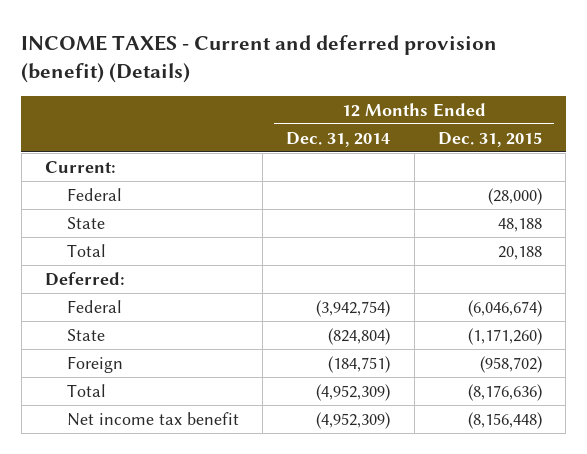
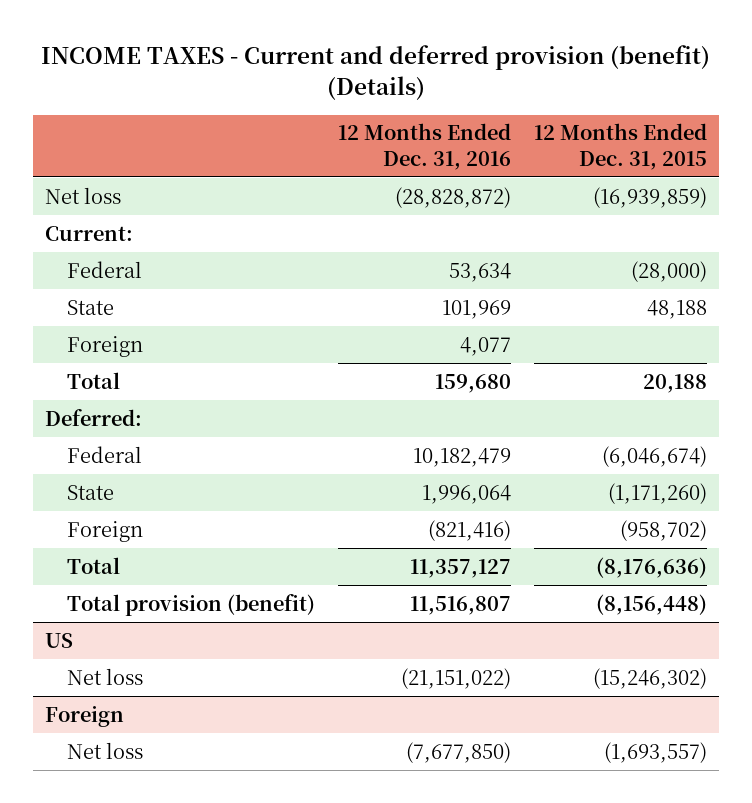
- | 12 Months Ended Dec. 31, 2014 | 12 Months Ended Dec. 31, 2015
+ | 12 Months Ended Dec. 31, 2016 | 12 Months Ended Dec. 31, 2015
+ Net loss | (28,828,872) | (16,939,859)
+ Foreign | 4,077 |
- Net income tax benefit | (4,952,309) | (8,156,448)
+ Total provision (benefit) | 11,516,807 | (8,156,448)
+ US
+ Net loss | (21,151,022) | (15,246,302)
+ Foreign
+ Net loss | (7,677,850) | (1,693,557)

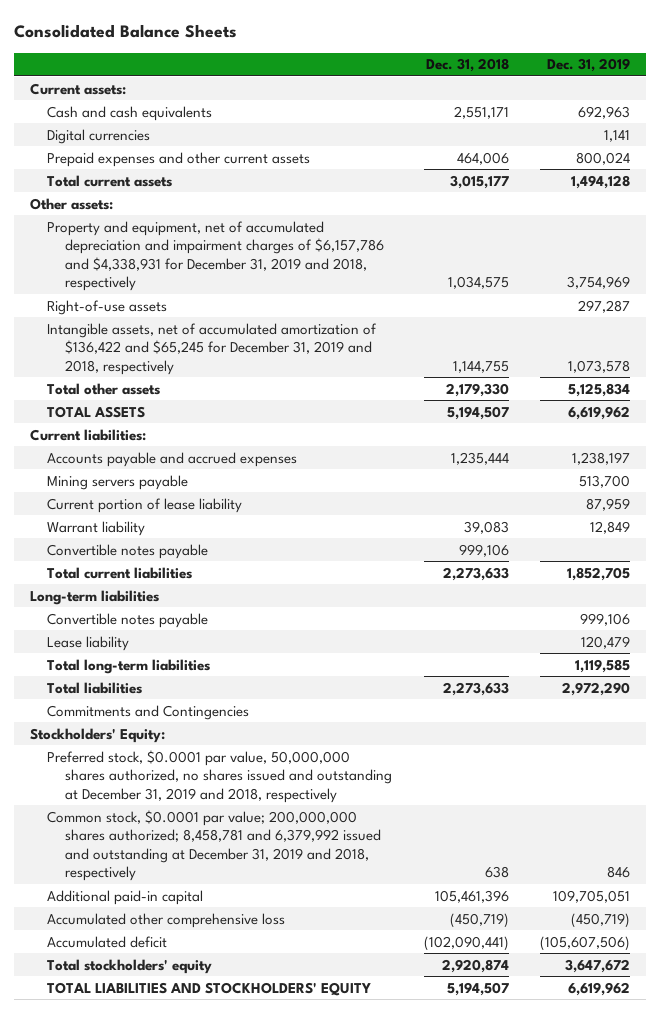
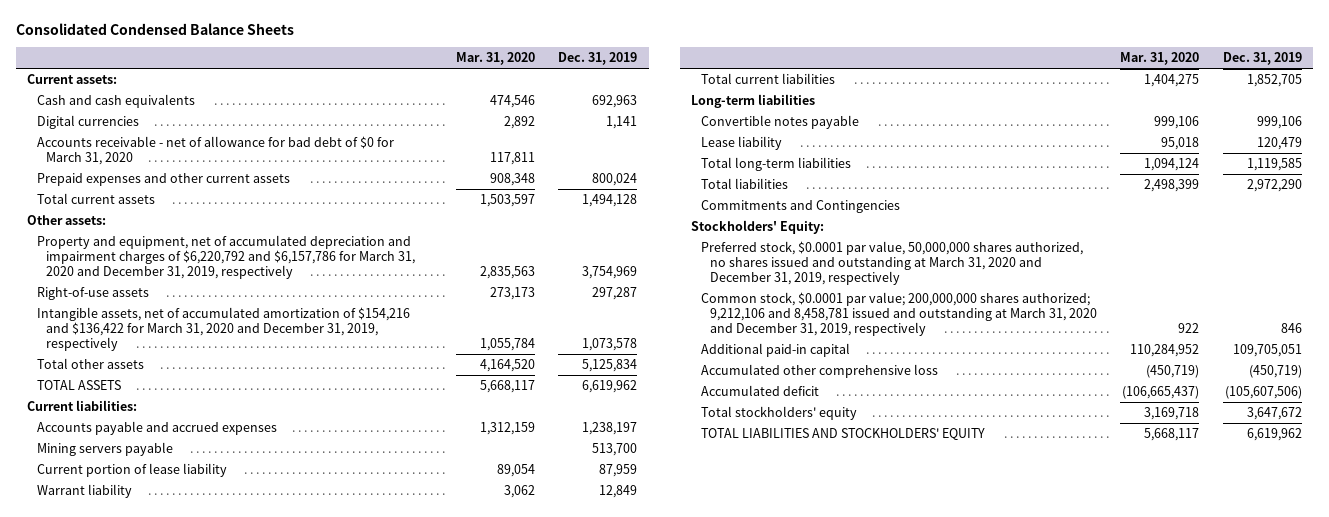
- Consolidated Balance Sheets
+ Consolidated Condensed Balance Sheets
- | Dec. 31, 2018 | Dec. 31, 2019
+ | Mar. 31, 2020 | Dec. 31, 2019
+ Accounts receivable - net of allowance for bad debt of $0 for March 31, 2020 | 117,811 |
- Property and equipment, net of accumulated depreciation and impairment charges of $6,157,786 and $4,338,931 for December 31, 2019 and 2018, respectively | 1,034,575 | 3,754,969
+ Property and equipment, net of accumulated depreciation and impairment charges of $6,220,792 and $6,157,786 for March 31, 2020 and December 31, 2019, respectively | 2,835,563 | 3,754,969
- Intangible assets, net of accumulated amortization of $136,422 and $65,245 for December 31, 2019 and 2018, respectively | 1,144,755 | 1,073,578
+ Intangible assets, net of accumulated amortization of $154,216 and $136,422 for March 31, 2020 and December 31, 2019, respectively | 1,055,784 | 1,073,578
- Convertible notes payable | 999,106 |
- Preferred stock, $0.0001 par value, 50,000,000 shares authorized, no shares issued and outstanding at December 31, 2019 and 2018, respectively
- Common stock, $0.0001 par value; 200,000,000 shares authorized; 8,458,781 and 6,379,992 issued and outstanding at December 31, 2019 and 2018, respectively | 638 | 846
+ Preferred stock, $0.0001 par value, 50,000,000 shares authorized, no shares issued and outstanding at March 31, 2020 and December 31, 2019, respectively
+ Common stock, $0.0001 par value; 200,000,000 shares authorized; 9,212,106 and 8,458,781 issued and outstanding at March 31, 2020 and December 31, 2019, respectively | 922 | 846

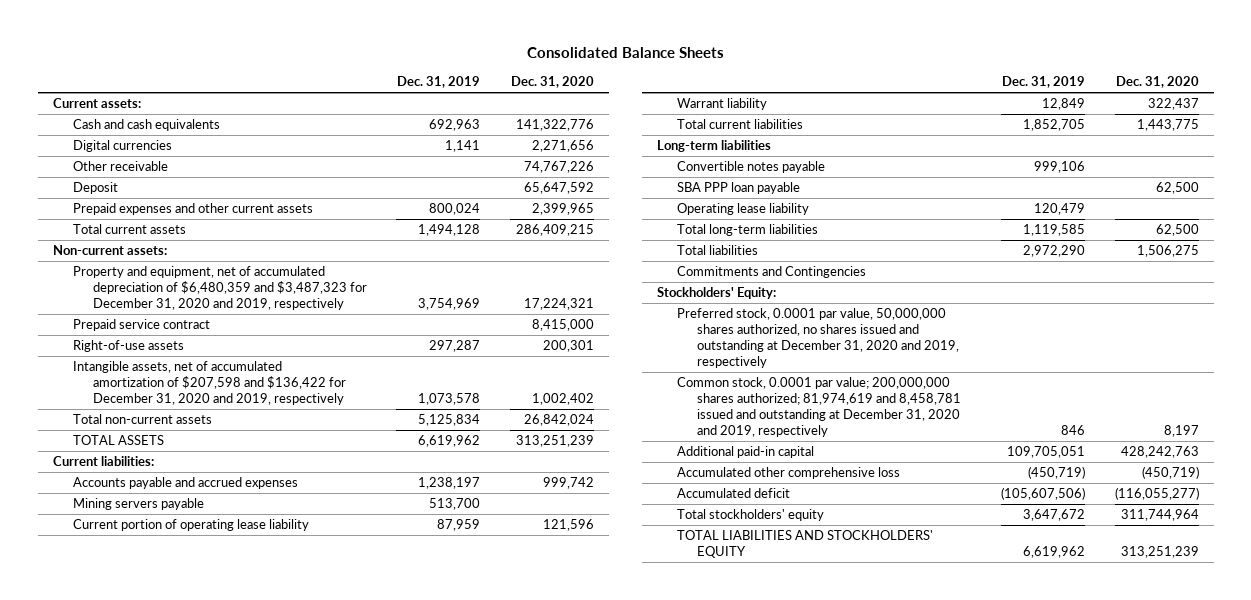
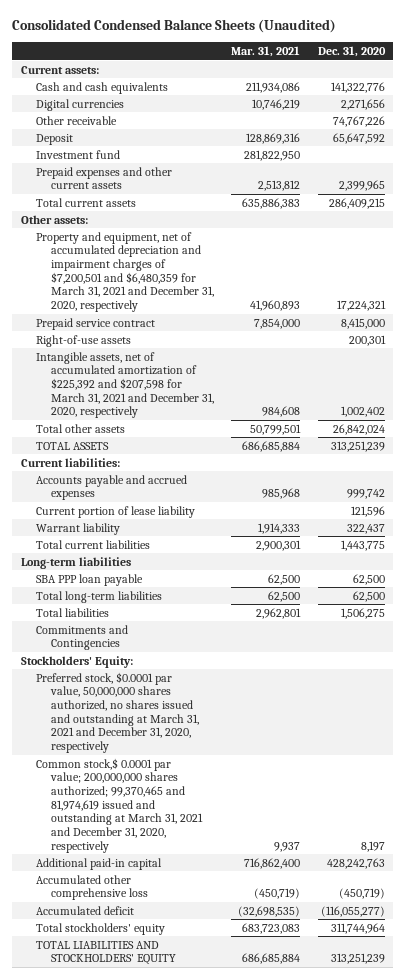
- Consolidated Balance Sheets
+ Consolidated Condensed Balance Sheets (Unaudited)
- | Dec. 31, 2019 | Dec. 31, 2020
+ | Mar. 31, 2021 | Dec. 31, 2020
+ Investment fund | 281,822,950 |
- Non-current assets:
- Property and equipment, net of accumulated depreciation of $6,480,359 and $3,487,323 for December 31, 2020 and 2019, respectively | 3,754,969 | 17,224,321
+ Other assets:
+ Property and equipment, net of accumulated depreciation and impairment charges of $7,200,501 and $6,480,359 for March 31, 2021 and December 31, 2020, respectively | 41,960,893 | 17,224,321
- Intangible assets, net of accumulated amortization of $207,598 and $136,422 for December 31, 2020 and 2019, respectively | 1,073,578 | 1,002,402
- Total non-current assets | 5,125,834 | 26,842,024
+ Intangible assets, net of accumulated amortization of $225,392 and $207,598 for March 31, 2021 and December 31, 2020, respectively | 984,608 | 1,002,402
+ Total other assets | 50,799,501 | 26,842,024
- Mining servers payable | 513,700 |
- Current portion of operating lease liability | 87,959 | 121,596
+ Current portion of lease liability | | 121,596
- Convertible notes payable | 999,106 |
- Operating lease liability | 120,479 |
- Preferred stock, 0.0001 par value, 50,000,000 shares authorized, no shares issued and outstanding at December 31, 2020 and 2019, respectively
- Common stock, 0.0001 par value; 200,000,000 shares authorized; 81,974,619 and 8,458,781 issued and outstanding at December 31, 2020 and 2019, respectively | 846 | 8,197
+ Preferred stock, $0.0001 par value, 50,000,000 shares authorized, no shares issued and outstanding at March 31, 2021 and December 31, 2020, respectively
+ Common stock,$ 0.0001 par value; 200,000,000 shares authorized; 99,370,465 and 81,974,619 issued and outstanding at March 31, 2021 and December 31, 2020, respectively | 9,937 | 8,197

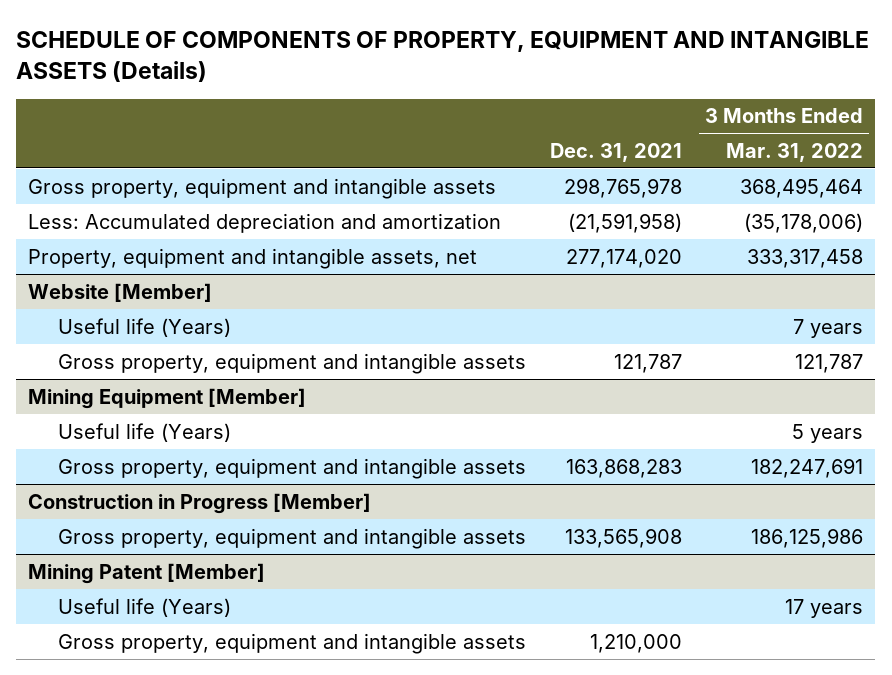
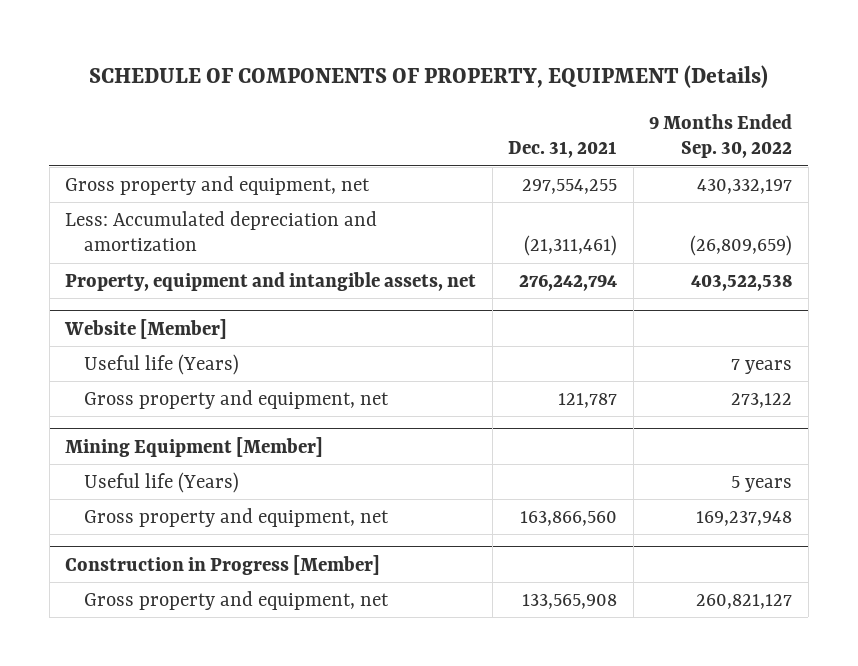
- SCHEDULE OF COMPONENTS OF PROPERTY, EQUIPMENT AND INTANGIBLE ASSETS (Details)
+ SCHEDULE OF COMPONENTS OF PROPERTY, EQUIPMENT (Details)
- | Dec. 31, 2021 | 3 Months Ended Mar. 31, 2022
+ | Dec. 31, 2021 | 9 Months Ended Sep. 30, 2022
- Gross property, equipment and intangible assets | 298,765,978 | 368,495,464
- Less: Accumulated depreciation and amortization | (21,591,958) | (35,178,006)
- Property, equipment and intangible assets, net | 277,174,020 | 333,317,458
+ Gross property and equipment, net | 297,554,255 | 430,332,197
+ Less: Accumulated depreciation and amortization | (21,311,461) | (26,809,659)
+ Property, equipment and intangible assets, net | 276,242,794 | 403,522,538
@ Website [Member]
- Gross property, equipment and intangible assets | 121,787 | 121,787
+ Gross property and equipment, net | 121,787 | 273,122
@ Mining Equipment [Member]
- Gross property, equipment and intangible assets | 163,868,283 | 182,247,691
+ Gross property and equipment, net | 163,866,560 | 169,237,948
@ Construction in Progress [Member]
- Gross property, equipment and intangible assets | 133,565,908 | 186,125,986
- Mining Patent [Member]
- Useful life (Years) | | 17 years
- Gross property, equipment and intangible assets | 1,210,000 |
@ Construction in Progress [Member]
+ Gross property and equipment, net | 133,565,908 | 260,821,127

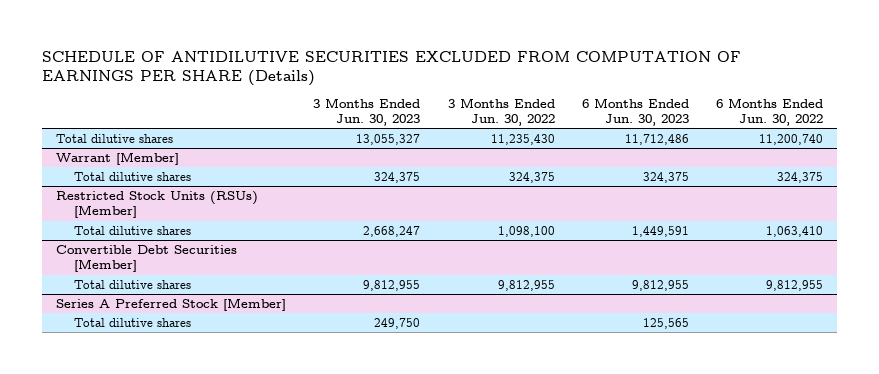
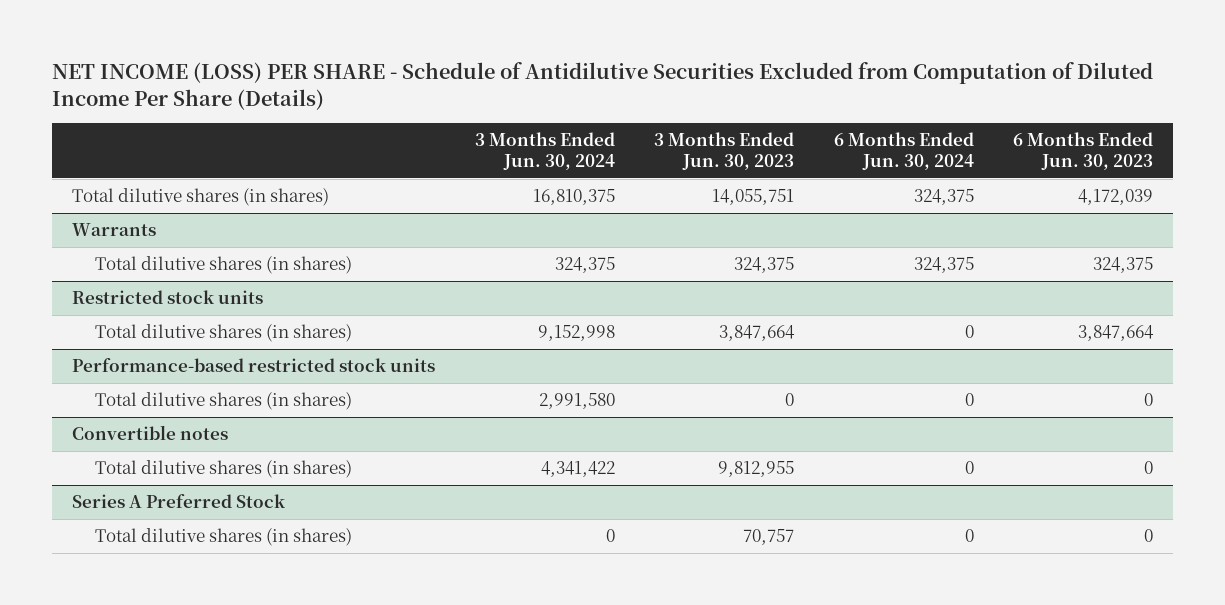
- SCHEDULE OF ANTIDILUTIVE SECURITIES EXCLUDED FROM COMPUTATION OF EARNINGS PER SHARE (Details)
+ NET INCOME (LOSS) PER SHARE - Schedule of Antidilutive Securities Excluded from Computation of Diluted Income Per Share (Details)
- | 3 Months Ended Jun. 30, 2023 | 3 Months Ended Jun. 30, 2022 | 6 Months Ended Jun. 30, 2023 | 6 Months Ended Jun. 30, 2022
+ | 3 Months Ended Jun. 30, 2024 | 3 Months Ended Jun. 30, 2023 | 6 Months Ended Jun. 30, 2024 | 6 Months Ended Jun. 30, 2023
- Total dilutive shares | 13,055,327 | 11,235,430 | 11,712,486 | 11,200,740
- Warrant [Member]
- Total dilutive shares | 324,375 | 324,375 | 324,375 | 324,375
- Restricted Stock Units (RSUs) [Member]
- Total dilutive shares | 2,668,247 | 1,098,100 | 1,449,591 | 1,063,410
- Convertible Debt Securities [Member]
- Total dilutive shares | 9,812,955 | 9,812,955 | 9,812,955 | 9,812,955
- Series A Preferred Stock [Member]
- Total dilutive shares | 249,750 | | 125,565 |
+ Total dilutive shares (in shares) | 16,810,375 | 14,055,751 | 324,375 | 4,172,039
+ Warrants
+ Total dilutive shares (in shares) | 324,375 | 324,375 | 324,375 | 324,375
+ Restricted stock units
+ Total dilutive shares (in shares) | 9,152,998 | 3,847,664 | 0 | 3,847,664
+ Performance-based restricted stock units
+ Total dilutive shares (in shares) | 2,991,580 | 0 | 0 | 0
+ Convertible notes
+ Total dilutive shares (in shares) | 4,341,422 | 9,812,955 | 0 | 0
+ Series A Preferred Stock
+ Total dilutive shares (in shares) | 0 | 70,757 | 0 | 0

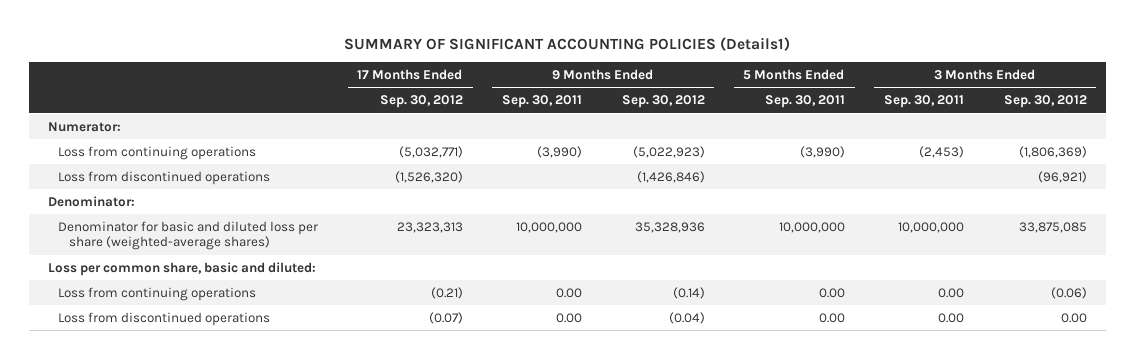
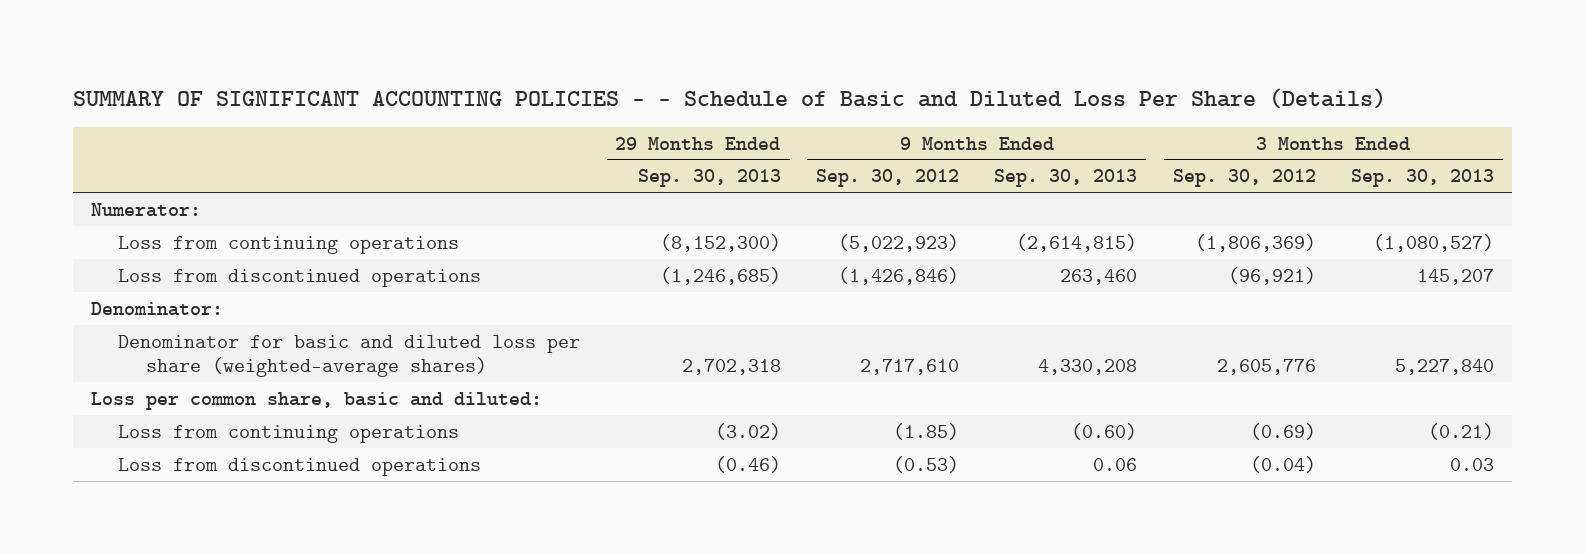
- SUMMARY OF SIGNIFICANT ACCOUNTING POLICIES (Details1)
+ SUMMARY OF SIGNIFICANT ACCOUNTING POLICIES - - Schedule of Basic and Diluted Loss Per Share (Details)
- | 17 Months Ended Sep. 30, 2012 | 9 Months Ended Sep. 30, 2011 | 9 Months Ended Sep. 30, 2012 | 5 Months Ended Sep. 30, 2011 | 3 Months Ended Sep. 30, 2011 | 3 Months Ended Sep. 30, 2012
+ | 29 Months Ended Sep. 30, 2013 | 9 Months Ended Sep. 30, 2012 | 9 Months Ended Sep. 30, 2013 | 3 Months Ended Sep. 30, 2012 | 3 Months Ended Sep. 30, 2013
- Denominator for basic and diluted loss per share (weighted-average shares) | 23,323,313 | 10,000,000 | 35,328,936 | 10,000,000 | 10,000,000 | 33,875,085
+ Denominator for basic and diluted loss per share (weighted-average shares) | 2,702,318 | 2,717,610 | 4,330,208 | 2,605,776 | 5,227,840
- Loss from continuing operations | (0.21) | 0.00 | (0.14) | 0.00 | 0.00 | (0.06)
- Loss from discontinued operations | (0.07) | 0.00 | (0.04) | 0.00 | 0.00 | 0.00
+ Loss from continuing operations | (3.02) | (1.85) | (0.60) | (0.69) | (0.21)
+ Loss from discontinued operations | (0.46) | (0.53) | 0.06 | (0.04) | 0.03

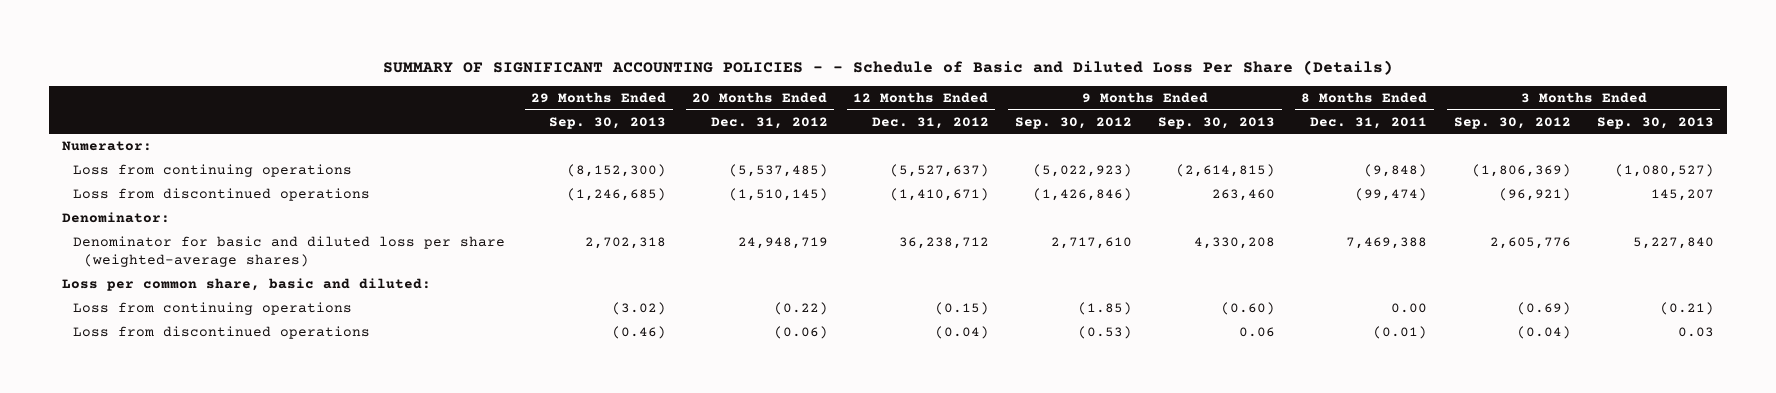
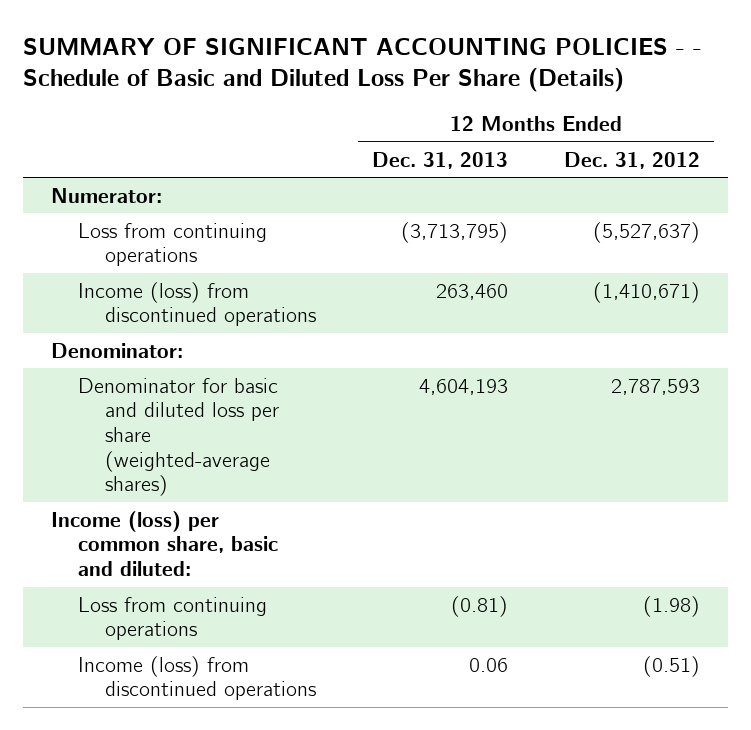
- | 29 Months Ended Sep. 30, 2013 | 20 Months Ended Dec. 31, 2012 | 12 Months Ended Dec. 31, 2012 | 9 Months Ended Sep. 30, 2012 | 9 Months Ended Sep. 30, 2013 | 8 Months Ended Dec. 31, 2011 | 3 Months Ended Sep. 30, 2012 | 3 Months Ended Sep. 30, 2013
+ | 12 Months Ended Dec. 31, 2013 | 12 Months Ended Dec. 31, 2012
- Loss from discontinued operations | (1,246,685) | (1,510,145) | (1,410,671) | (1,426,846) | 263,460 | (99,474) | (96,921) | 145,207
+ Income (loss) from discontinued operations | 263,460 | (1,410,671)
- Denominator for basic and diluted loss per share (weighted-average shares) | 2,702,318 | 24,948,719 | 36,238,712 | 2,717,610 | 4,330,208 | 7,469,388 | 2,605,776 | 5,227,840
- Loss per common share, basic and diluted:
- Loss from continuing operations | (3.02) | (0.22) | (0.15) | (1.85) | (0.60) | 0.00 | (0.69) | (0.21)
- Loss from discontinued operations | (0.46) | (0.06) | (0.04) | (0.53) | 0.06 | (0.01) | (0.04) | 0.03
+ Denominator for basic and diluted loss per share (weighted-average shares) | 4,604,193 | 2,787,593
+ Income (loss) per common share, basic and diluted:
+ Loss from continuing operations | (0.81) | (1.98)
+ Income (loss) from discontinued operations | 0.06 | (0.51)

